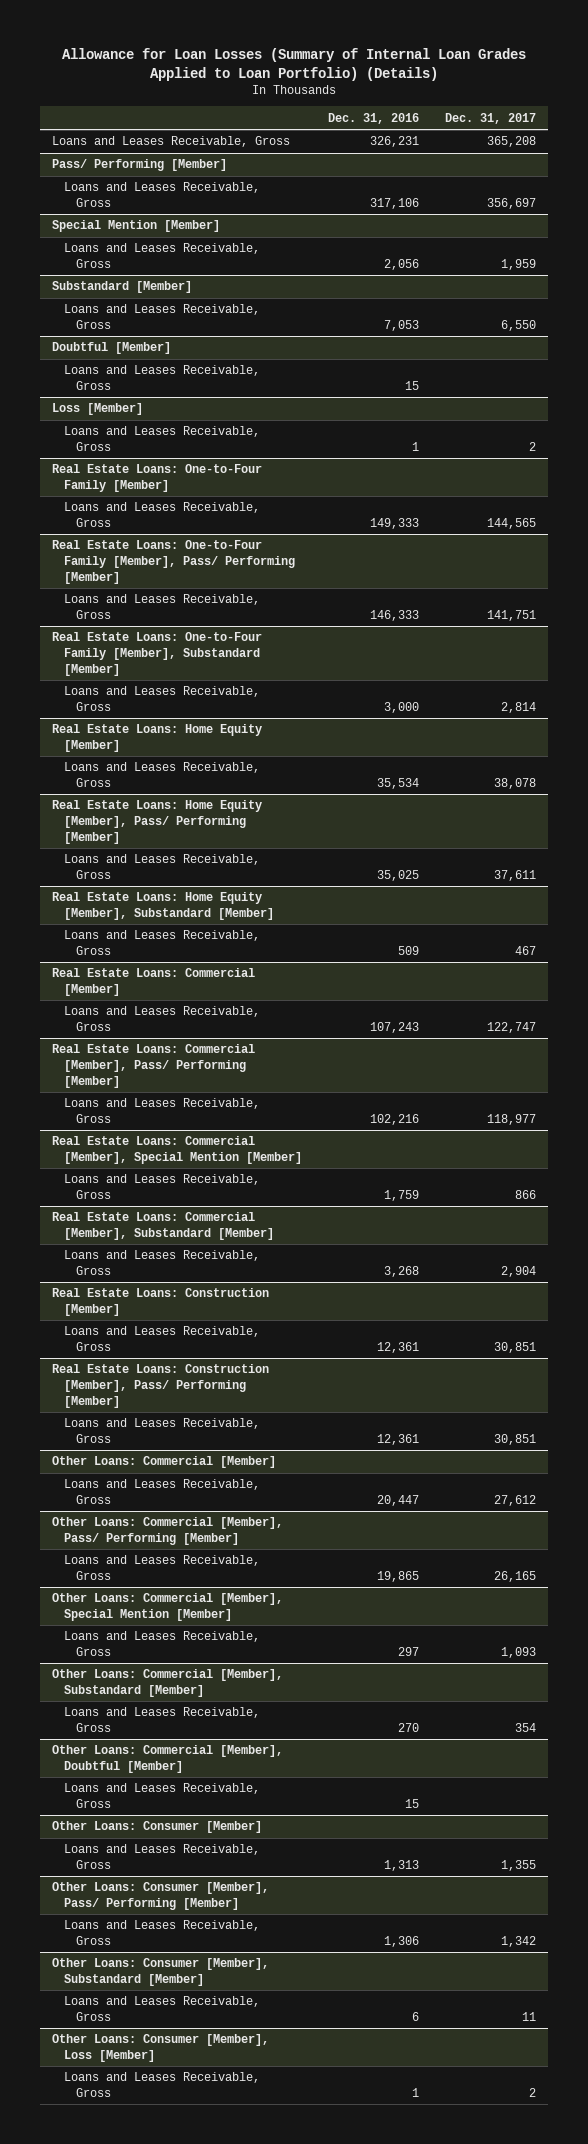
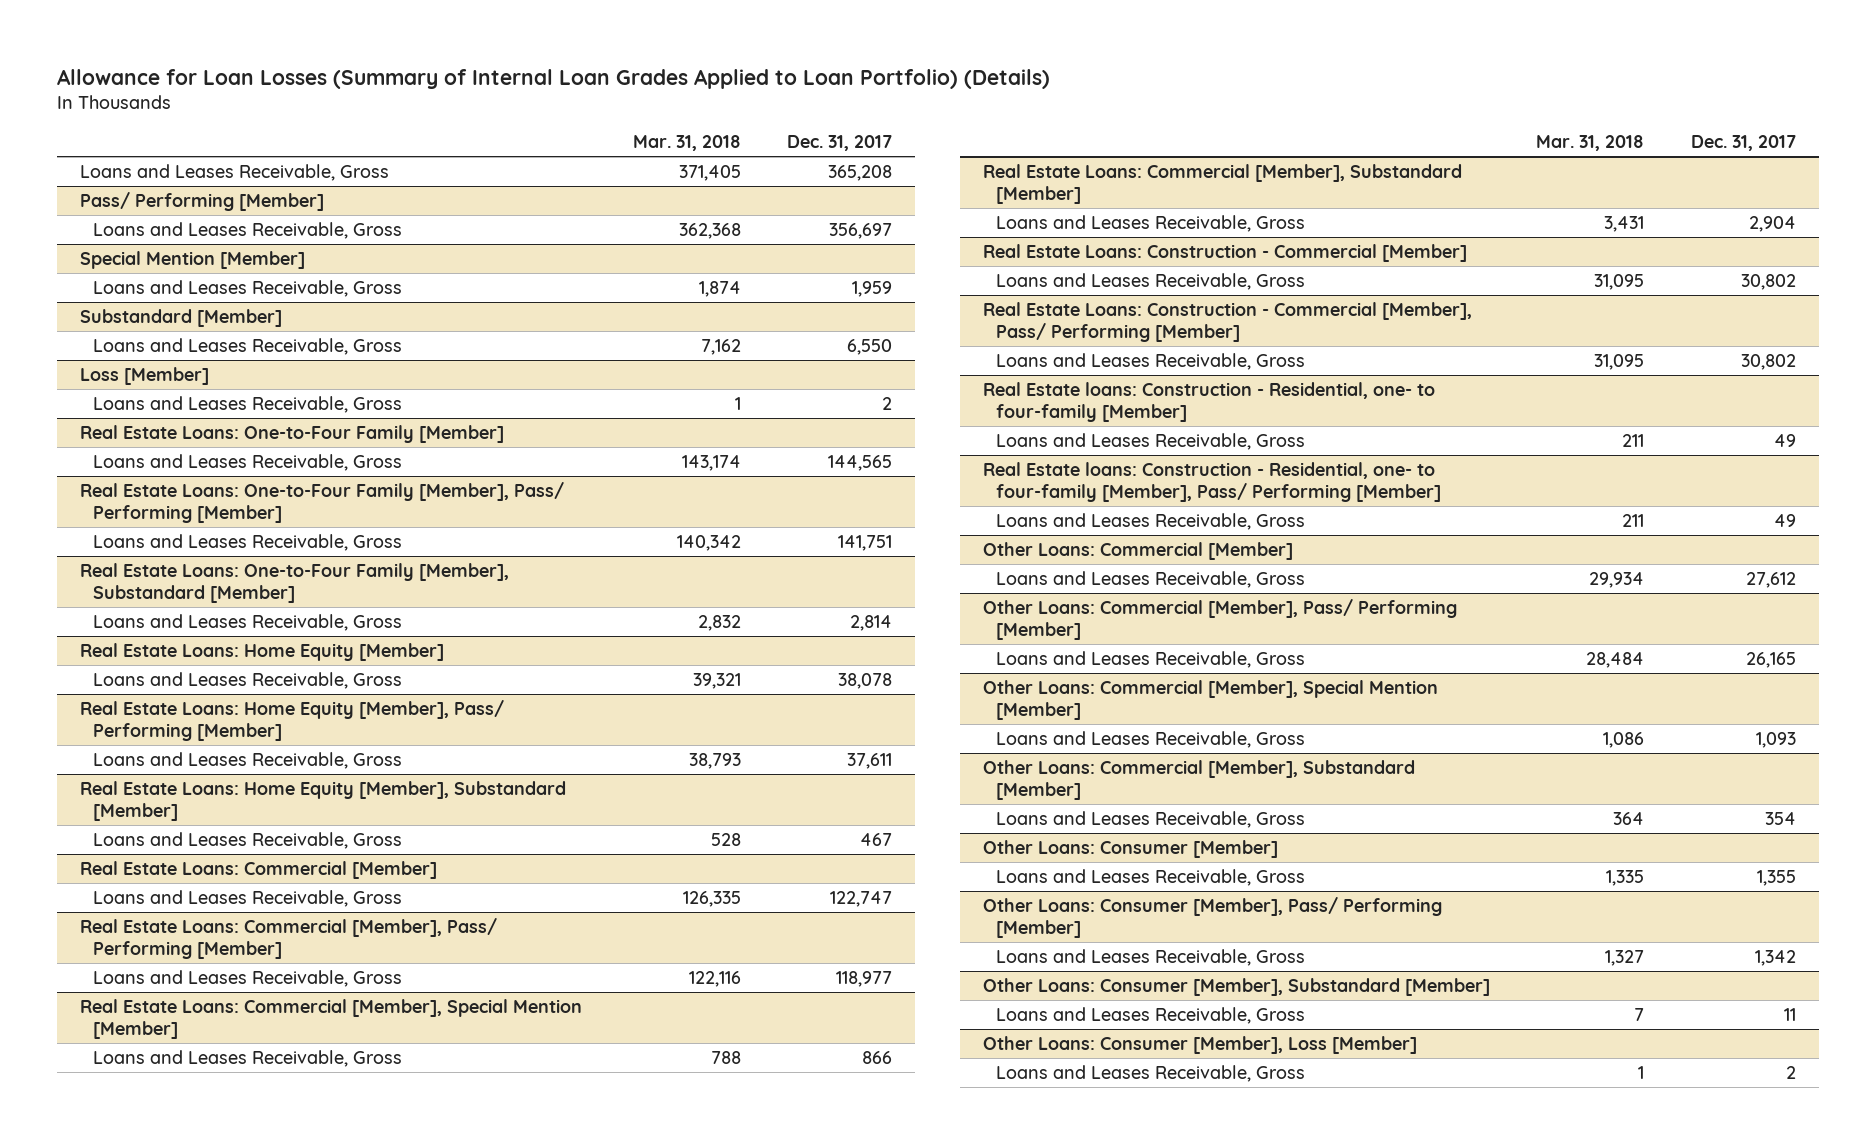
- | Dec. 31, 2016 | Dec. 31, 2017
+ | Mar. 31, 2018 | Dec. 31, 2017
- Doubtful [Member]
- Loans and Leases Receivable, Gross | 15 |
- Real Estate Loans: Construction [Member]
- Loans and Leases Receivable, Gross | 12,361 | 30,851
- Real Estate Loans: Construction [Member], Pass/ Performing [Member]
- Loans and Leases Receivable, Gross | 12,361 | 30,851
+ Real Estate Loans: Construction - Commercial [Member]
+ Loans and Leases Receivable, Gross | 31,095 | 30,802
+ Real Estate Loans: Construction - Commercial [Member], Pass/ Performing [Member]
+ Loans and Leases Receivable, Gross | 31,095 | 30,802
+ Real Estate loans: Construction - Residential, one- to four-family [Member]
+ Loans and Leases Receivable, Gross | 211 | 49
+ Real Estate loans: Construction - Residential, one- to four-family [Member], Pass/ Performing [Member]
+ Loans and Leases Receivable, Gross | 211 | 49
- Other Loans: Commercial [Member], Doubtful [Member]
- Loans and Leases Receivable, Gross | 15 |

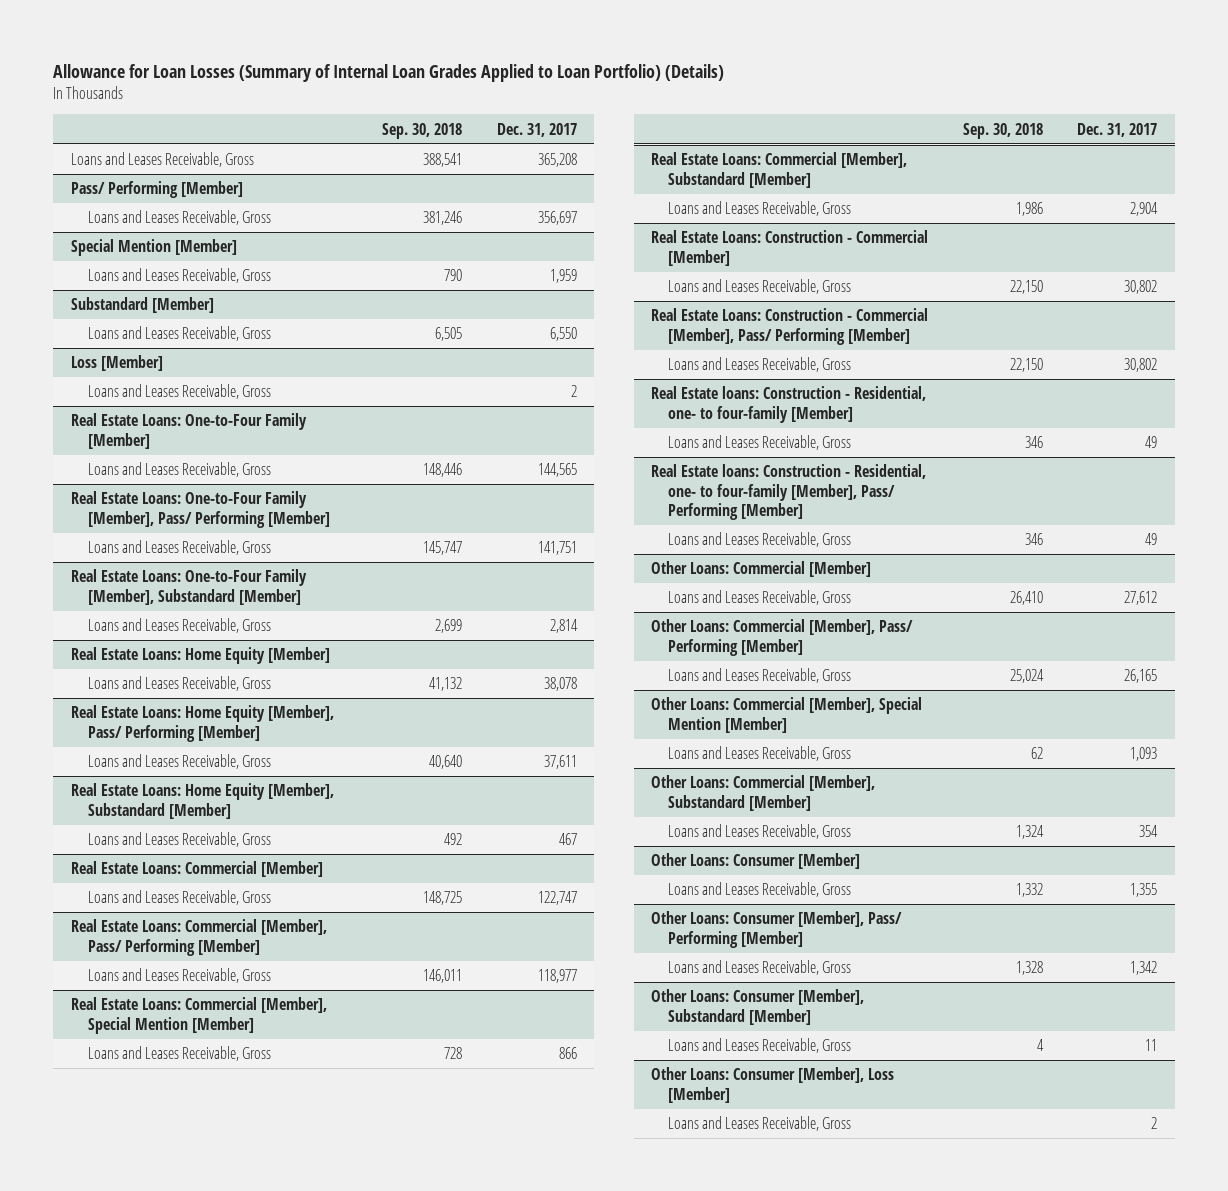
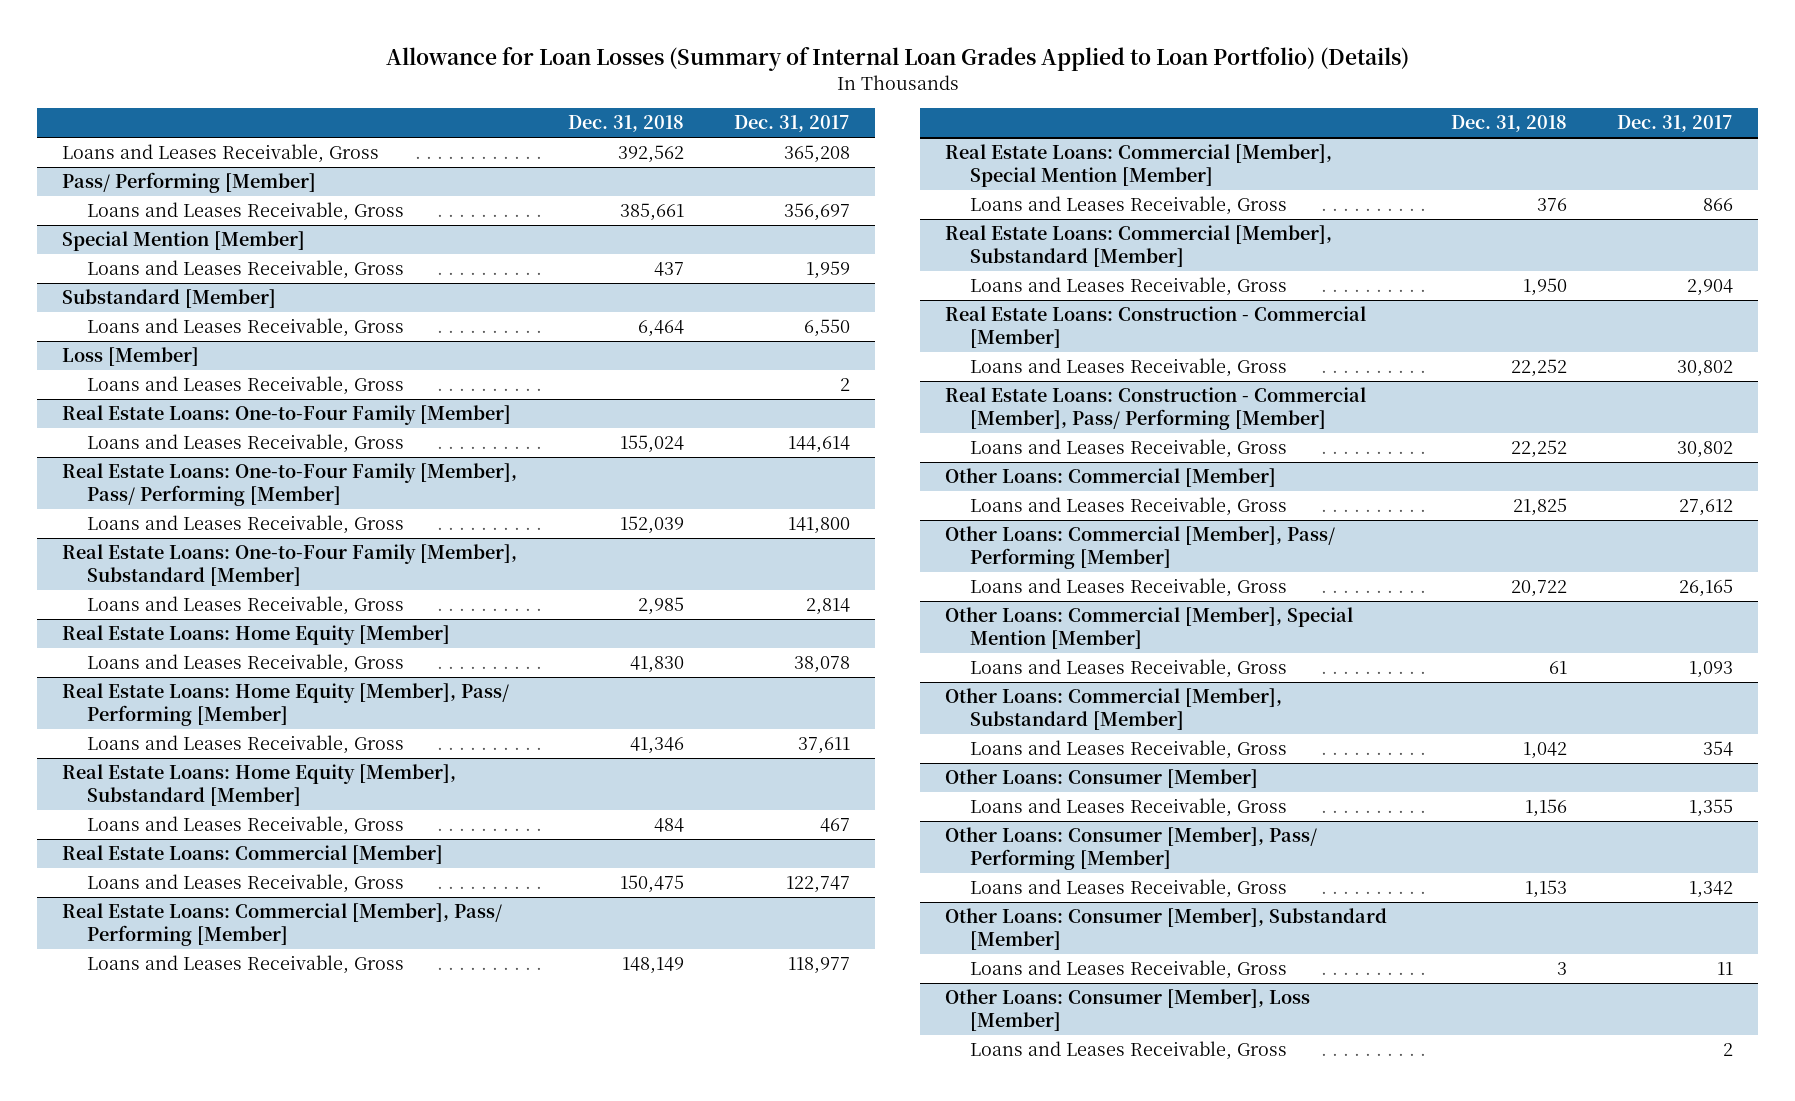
- | Sep. 30, 2018 | Dec. 31, 2017
+ | Dec. 31, 2018 | Dec. 31, 2017
@ Real Estate Loans: One-to-Four Family [Member]
- Loans and Leases Receivable, Gross | 148,446 | 144,565
+ Loans and Leases Receivable, Gross | 155,024 | 144,614
@ Real Estate Loans: One-to-Four Family [Member], Pass/ Performing [Member]
- Loans and Leases Receivable, Gross | 145,747 | 141,751
+ Loans and Leases Receivable, Gross | 152,039 | 141,800
- Real Estate loans: Construction - Residential, one- to four-family [Member]
- Loans and Leases Receivable, Gross | 346 | 49
- Real Estate loans: Construction - Residential, one- to four-family [Member], Pass/ Performing [Member]
- Loans and Leases Receivable, Gross | 346 | 49

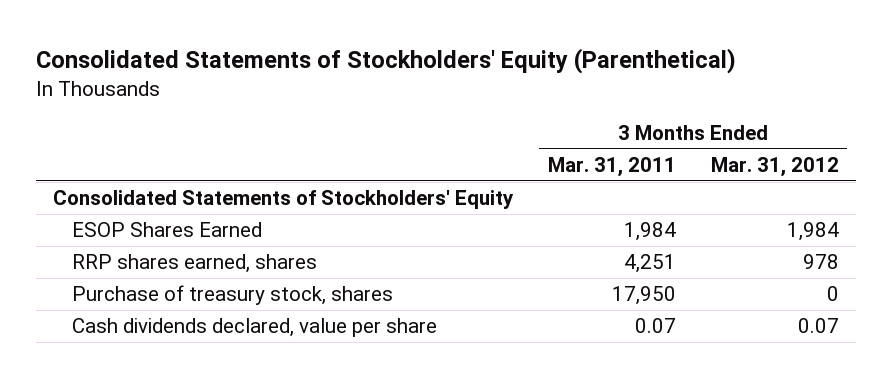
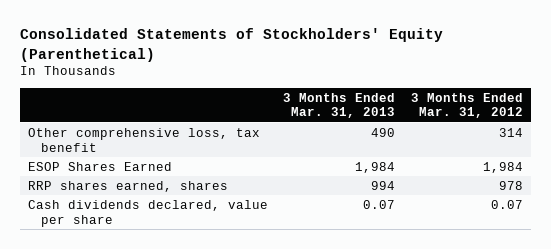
- | 3 Months Ended Mar. 31, 2011 | 3 Months Ended Mar. 31, 2012
+ | 3 Months Ended Mar. 31, 2013 | 3 Months Ended Mar. 31, 2012
- Consolidated Statements of Stockholders' Equity
+ Other comprehensive loss, tax benefit | 490 | 314
- Purchase of treasury stock, shares | 17,950 | 0

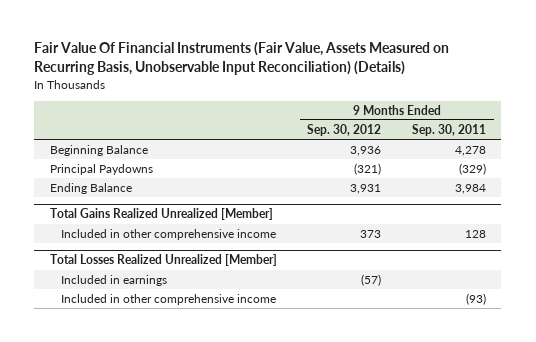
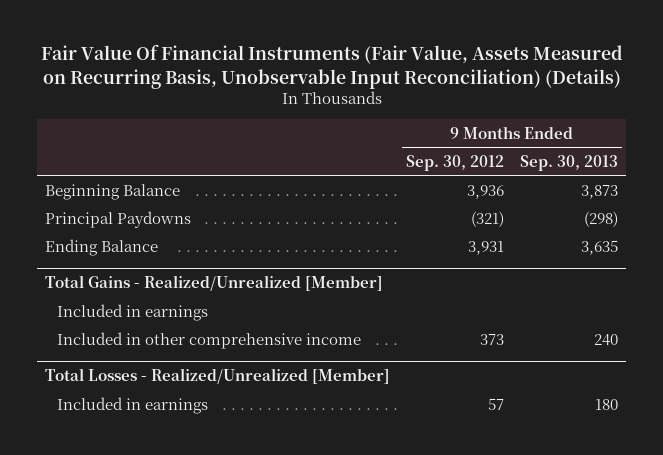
- | 9 Months Ended Sep. 30, 2012 | 9 Months Ended Sep. 30, 2011
+ | 9 Months Ended Sep. 30, 2012 | 9 Months Ended Sep. 30, 2013
- Total Gains Realized Unrealized [Member]
+ Total Gains - Realized/Unrealized [Member]
+ Included in earnings
- Total Losses Realized Unrealized [Member]
- Included in earnings | (57) |
- Included in other comprehensive income | | (93)
+ Total Losses - Realized/Unrealized [Member]
+ Included in earnings | 57 | 180

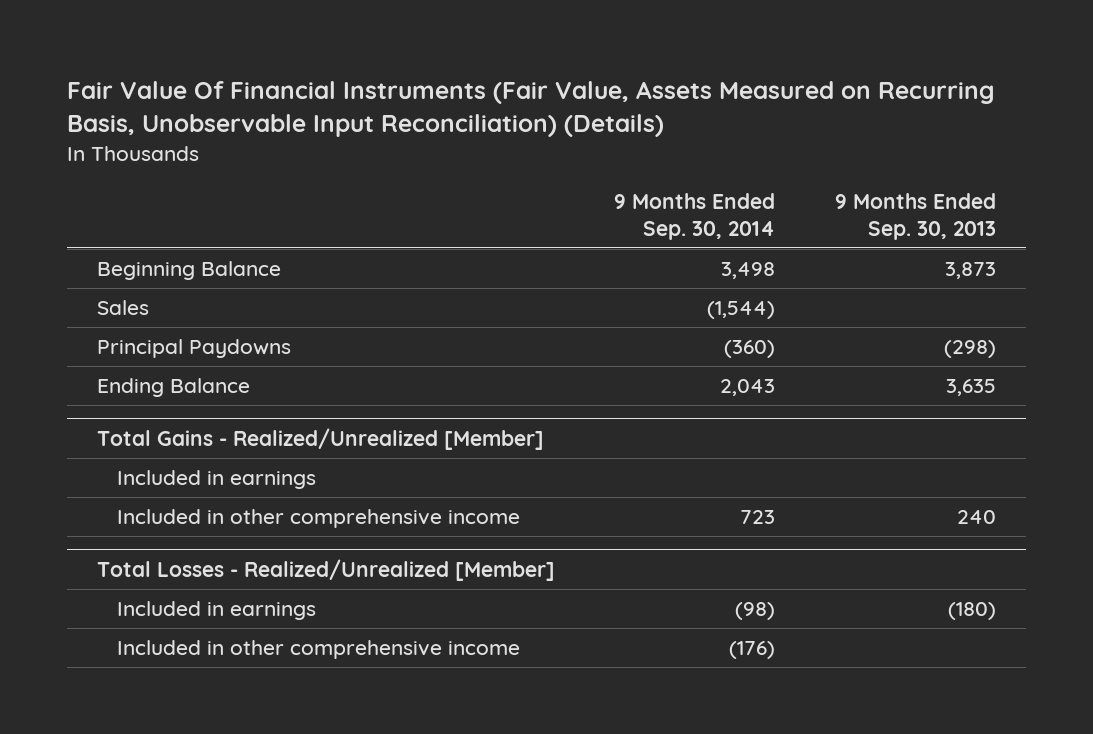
- | 9 Months Ended Sep. 30, 2012 | 9 Months Ended Sep. 30, 2013
+ | 9 Months Ended Sep. 30, 2014 | 9 Months Ended Sep. 30, 2013
+ Sales | (1,544) |
@ Total Losses - Realized/Unrealized [Member]
- Included in earnings | 57 | 180
+ Included in earnings | (98) | (180)
+ Included in other comprehensive income | (176) |

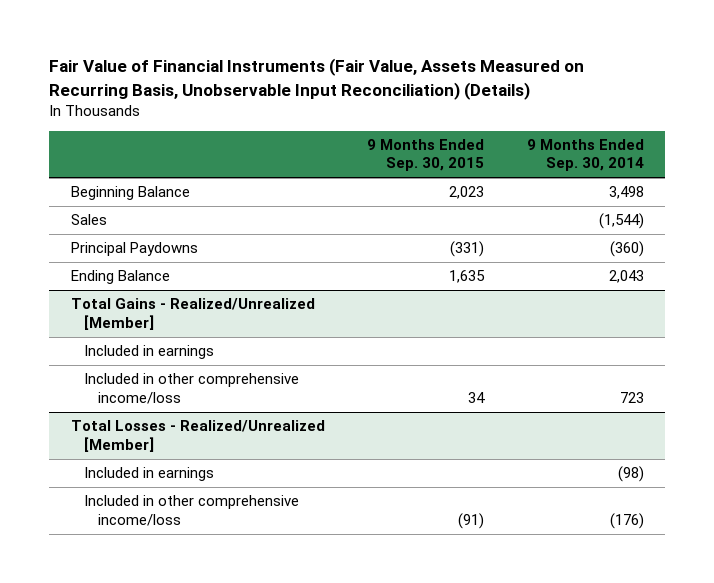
- Fair Value Of Financial Instruments (Fair Value, Assets Measured on Recurring Basis, Unobservable Input Reconciliation) (Details)
+ Fair Value of Financial Instruments (Fair Value, Assets Measured on Recurring Basis, Unobservable Input Reconciliation) (Details)
- | 9 Months Ended Sep. 30, 2014 | 9 Months Ended Sep. 30, 2013
+ | 9 Months Ended Sep. 30, 2015 | 9 Months Ended Sep. 30, 2014
@ Total Gains - Realized/Unrealized [Member]
- Included in other comprehensive income | 723 | 240
+ Included in other comprehensive income/loss | 34 | 723
@ Total Losses - Realized/Unrealized [Member]
- Included in other comprehensive income | (176) |
+ Included in other comprehensive income/loss | (91) | (176)

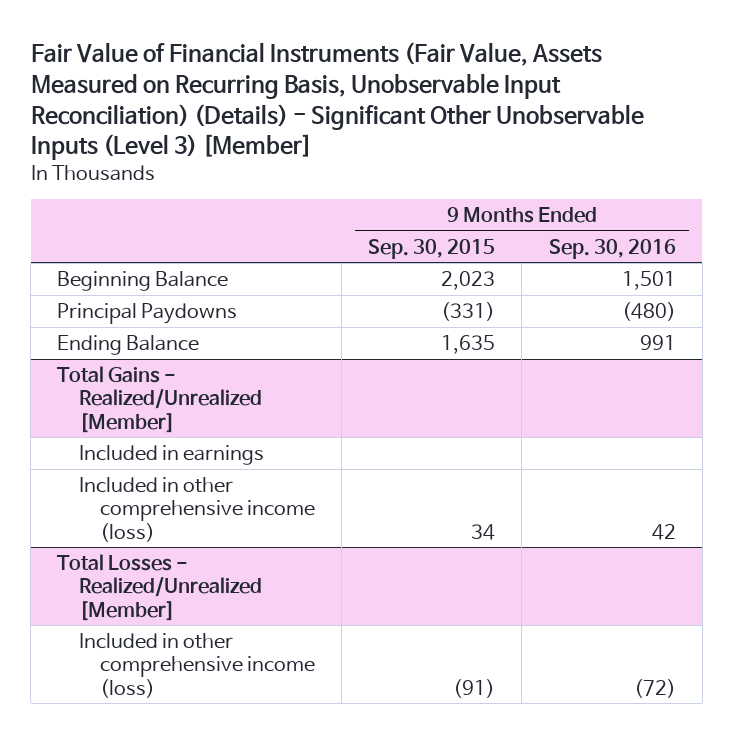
- Fair Value of Financial Instruments (Fair Value, Assets Measured on Recurring Basis, Unobservable Input Reconciliation) (Details)
+ Fair Value of Financial Instruments (Fair Value, Assets Measured on Recurring Basis, Unobservable Input Reconciliation) (Details) - Significant Other Unobservable Inputs (Level 3) [Member]
- | 9 Months Ended Sep. 30, 2015 | 9 Months Ended Sep. 30, 2014
+ | 9 Months Ended Sep. 30, 2015 | 9 Months Ended Sep. 30, 2016
- Sales | | (1,544)
@ Total Gains - Realized/Unrealized [Member]
- Included in other comprehensive income/loss | 34 | 723
+ Included in other comprehensive income (loss) | 34 | 42
@ Total Losses - Realized/Unrealized [Member]
- Included in earnings | | (98)
- Included in other comprehensive income/loss | (91) | (176)
+ Included in other comprehensive income (loss) | (91) | (72)

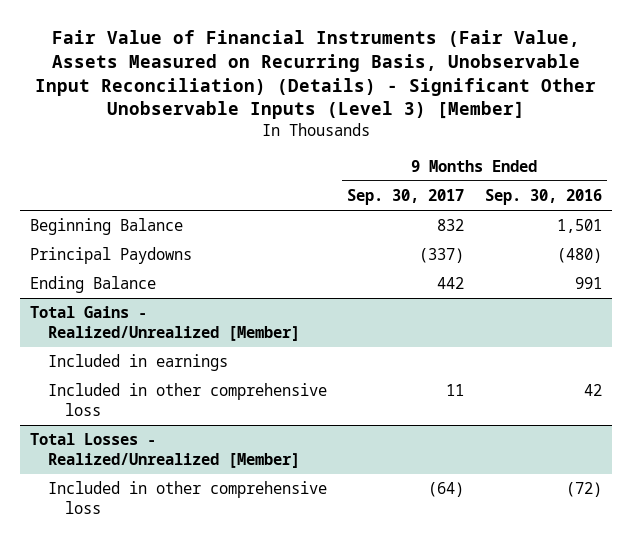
- | 9 Months Ended Sep. 30, 2015 | 9 Months Ended Sep. 30, 2016
+ | 9 Months Ended Sep. 30, 2017 | 9 Months Ended Sep. 30, 2016
@ Total Gains - Realized/Unrealized [Member]
- Included in other comprehensive income (loss) | 34 | 42
+ Included in other comprehensive loss | 11 | 42
@ Total Losses - Realized/Unrealized [Member]
- Included in other comprehensive income (loss) | (91) | (72)
+ Included in other comprehensive loss | (64) | (72)

